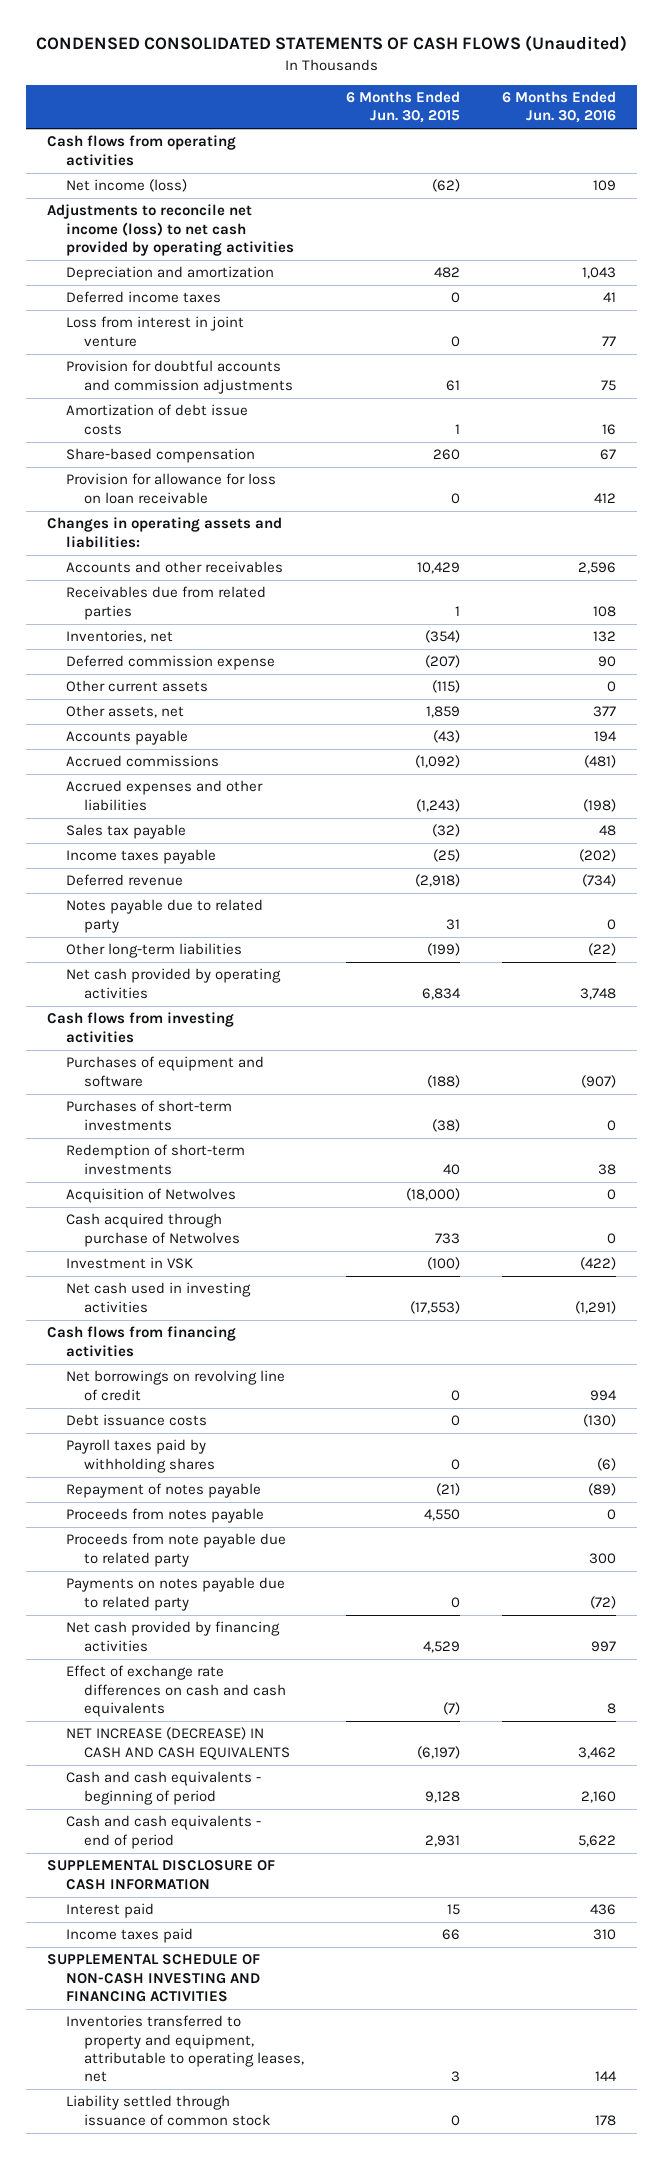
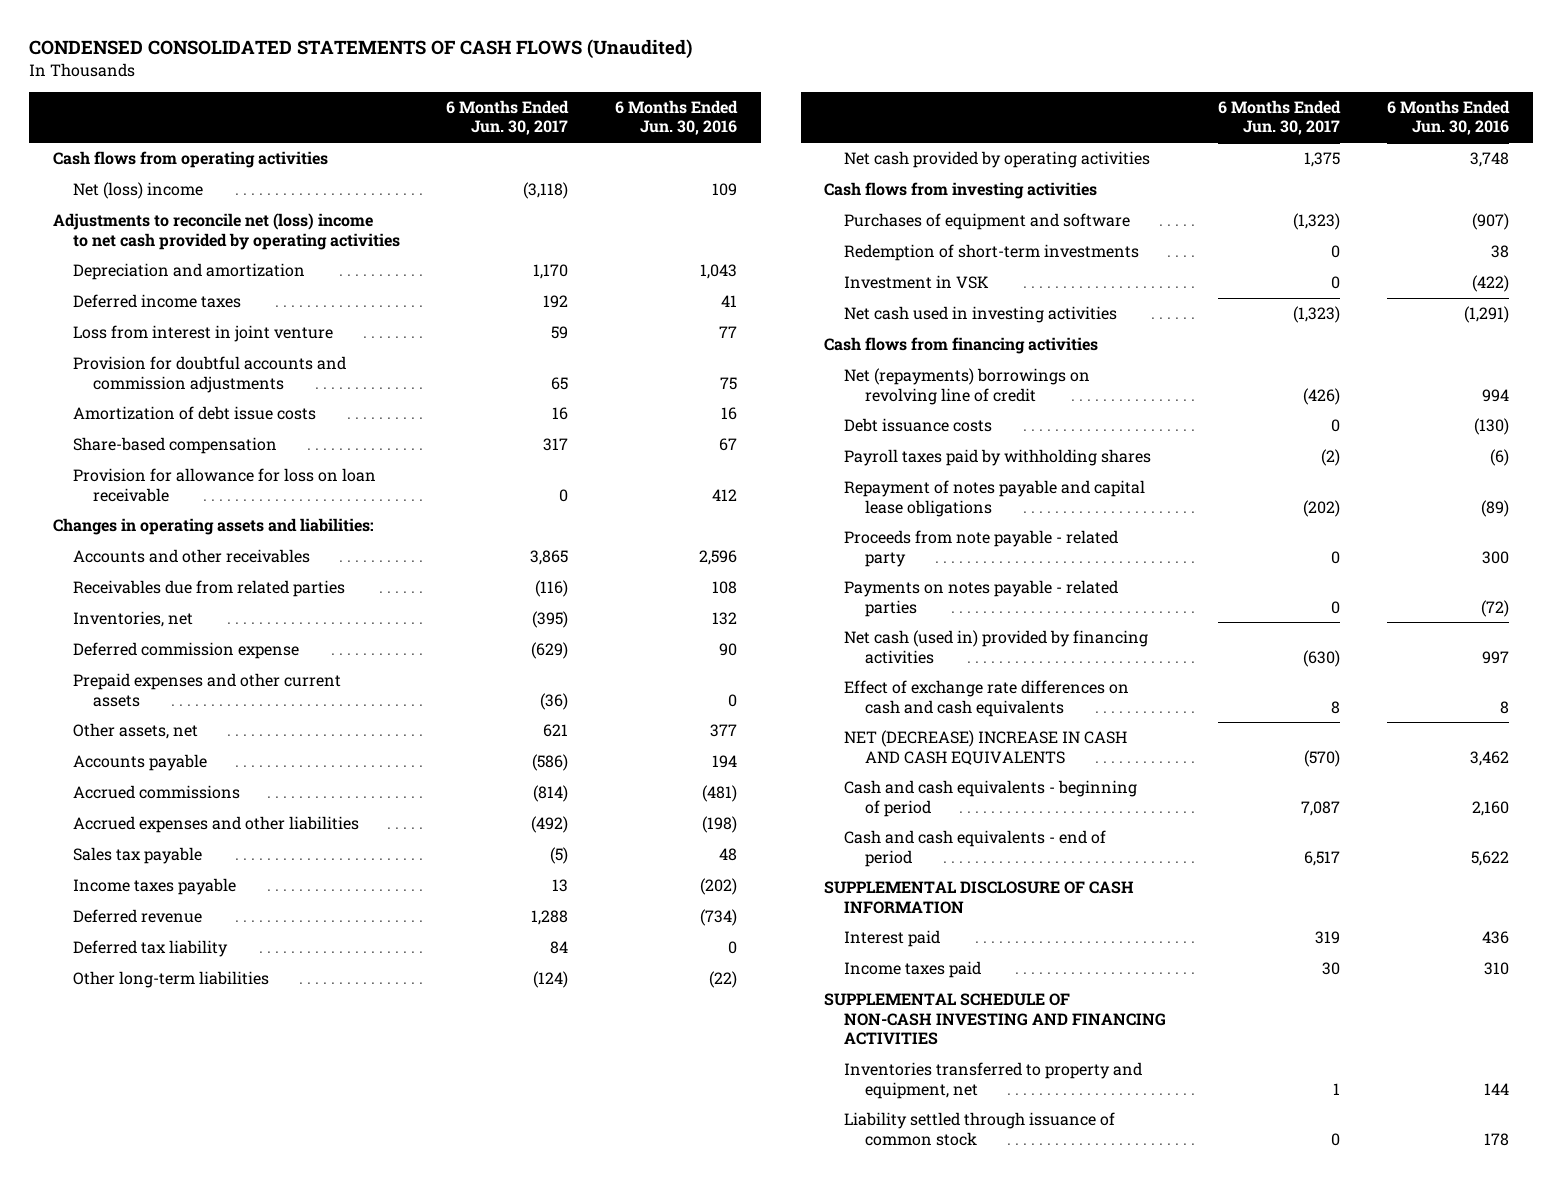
- | 6 Months Ended Jun. 30, 2015 | 6 Months Ended Jun. 30, 2016
+ | 6 Months Ended Jun. 30, 2017 | 6 Months Ended Jun. 30, 2016
- Net income (loss) | (62) | 109
- Adjustments to reconcile net income (loss) to net cash provided by operating activities
+ Net (loss) income | (3,118) | 109
+ Adjustments to reconcile net (loss) income to net cash provided by operating activities
- Other current assets | (115) | 0
+ Prepaid expenses and other current assets | (36) | 0
- Notes payable due to related party | 31 | 0
+ Deferred tax liability | 84 | 0
- Purchases of short-term investments | (38) | 0
- Acquisition of Netwolves | (18,000) | 0
- Cash acquired through purchase of Netwolves | 733 | 0
- Net borrowings on revolving line of credit | 0 | 994
+ Net (repayments) borrowings on revolving line of credit | (426) | 994
- Repayment of notes payable | (21) | (89)
- Proceeds from notes payable | 4,550 | 0
- Proceeds from note payable due to related party | | 300
- Payments on notes payable due to related party | 0 | (72)
- Net cash provided by financing activities | 4,529 | 997
+ Repayment of notes payable and capital lease obligations | (202) | (89)
+ Proceeds from note payable - related party | 0 | 300
+ Payments on notes payable - related parties | 0 | (72)
+ Net cash (used in) provided by financing activities | (630) | 997
- NET INCREASE (DECREASE) IN CASH AND CASH EQUIVALENTS | (6,197) | 3,462
+ NET (DECREASE) INCREASE IN CASH AND CASH EQUIVALENTS | (570) | 3,462
- Inventories transferred to property and equipment, attributable to operating leases, net | 3 | 144
+ Inventories transferred to property and equipment, net | 1 | 144

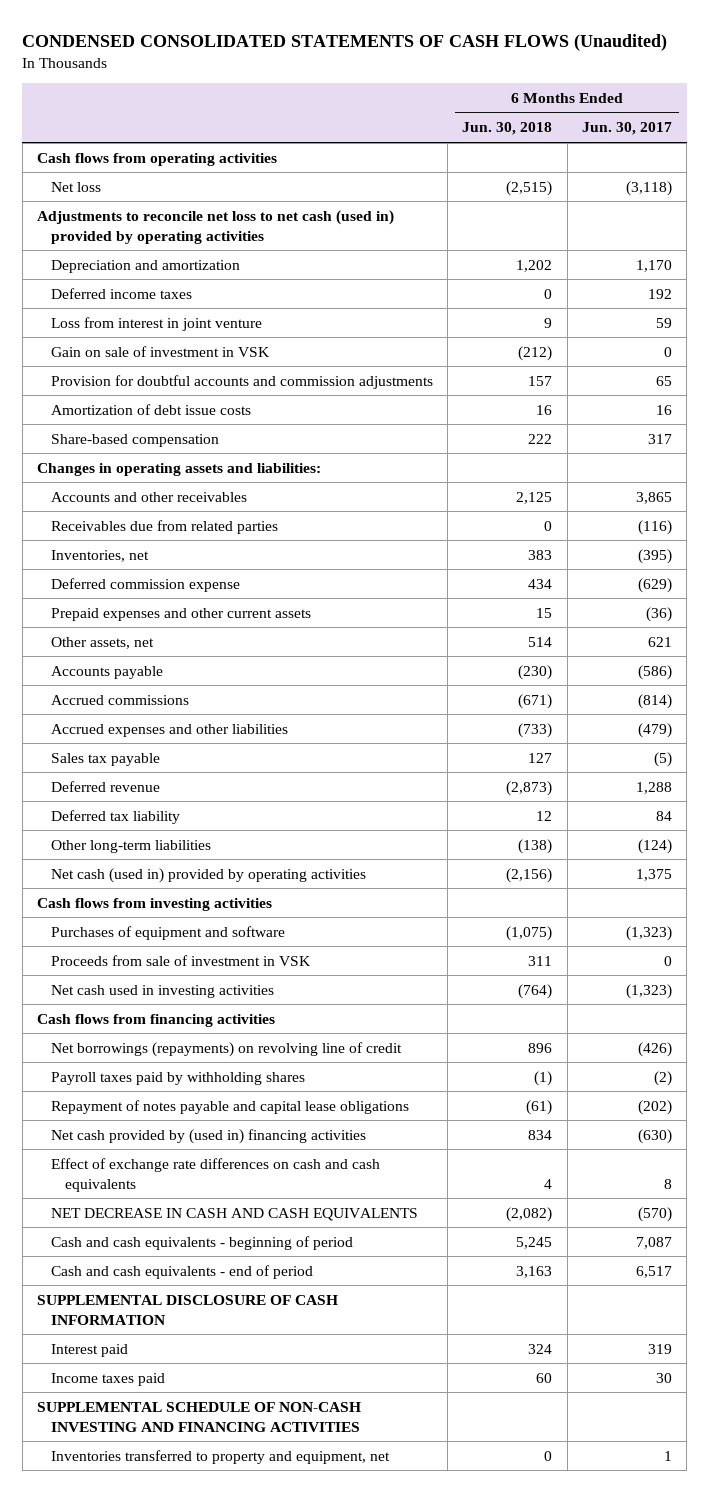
- | 6 Months Ended Jun. 30, 2017 | 6 Months Ended Jun. 30, 2016
+ | 6 Months Ended Jun. 30, 2018 | 6 Months Ended Jun. 30, 2017
- Net (loss) income | (3,118) | 109
- Adjustments to reconcile net (loss) income to net cash provided by operating activities
+ Net loss | (2,515) | (3,118)
+ Adjustments to reconcile net loss to net cash (used in) provided by operating activities
+ Gain on sale of investment in VSK | (212) | 0
- Provision for allowance for loss on loan receivable | 0 | 412
- Accrued expenses and other liabilities | (492) | (198)
+ Accrued expenses and other liabilities | (733) | (479)
- Income taxes payable | 13 | (202)
- Net cash provided by operating activities | 1,375 | 3,748
+ Net cash (used in) provided by operating activities | (2,156) | 1,375
- Redemption of short-term investments | 0 | 38
- Investment in VSK | 0 | (422)
+ Proceeds from sale of investment in VSK | 311 | 0
- Net (repayments) borrowings on revolving line of credit | (426) | 994
- Debt issuance costs | 0 | (130)
+ Net borrowings (repayments) on revolving line of credit | 896 | (426)
- Proceeds from note payable - related party | 0 | 300
- Payments on notes payable - related parties | 0 | (72)
- Net cash (used in) provided by financing activities | (630) | 997
+ Net cash provided by (used in) financing activities | 834 | (630)
- NET (DECREASE) INCREASE IN CASH AND CASH EQUIVALENTS | (570) | 3,462
+ NET DECREASE IN CASH AND CASH EQUIVALENTS | (2,082) | (570)
- Liability settled through issuance of common stock | 0 | 178

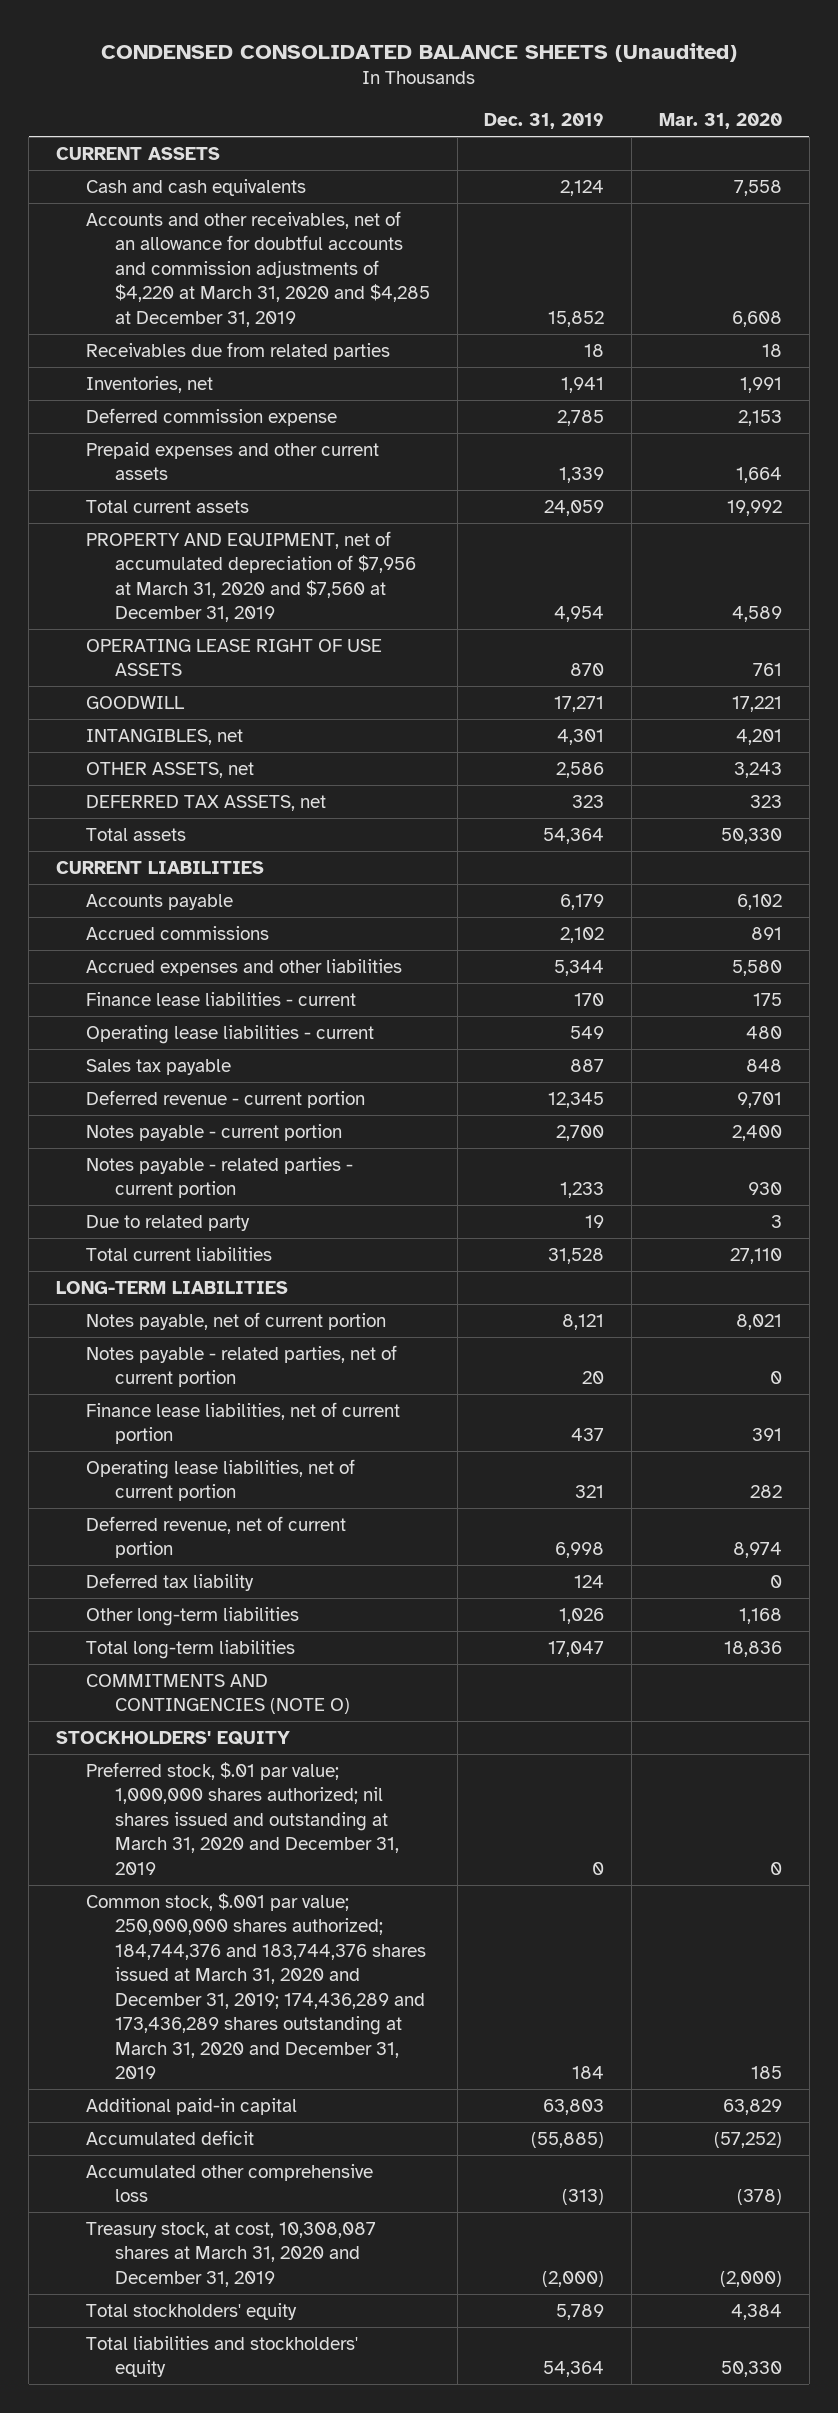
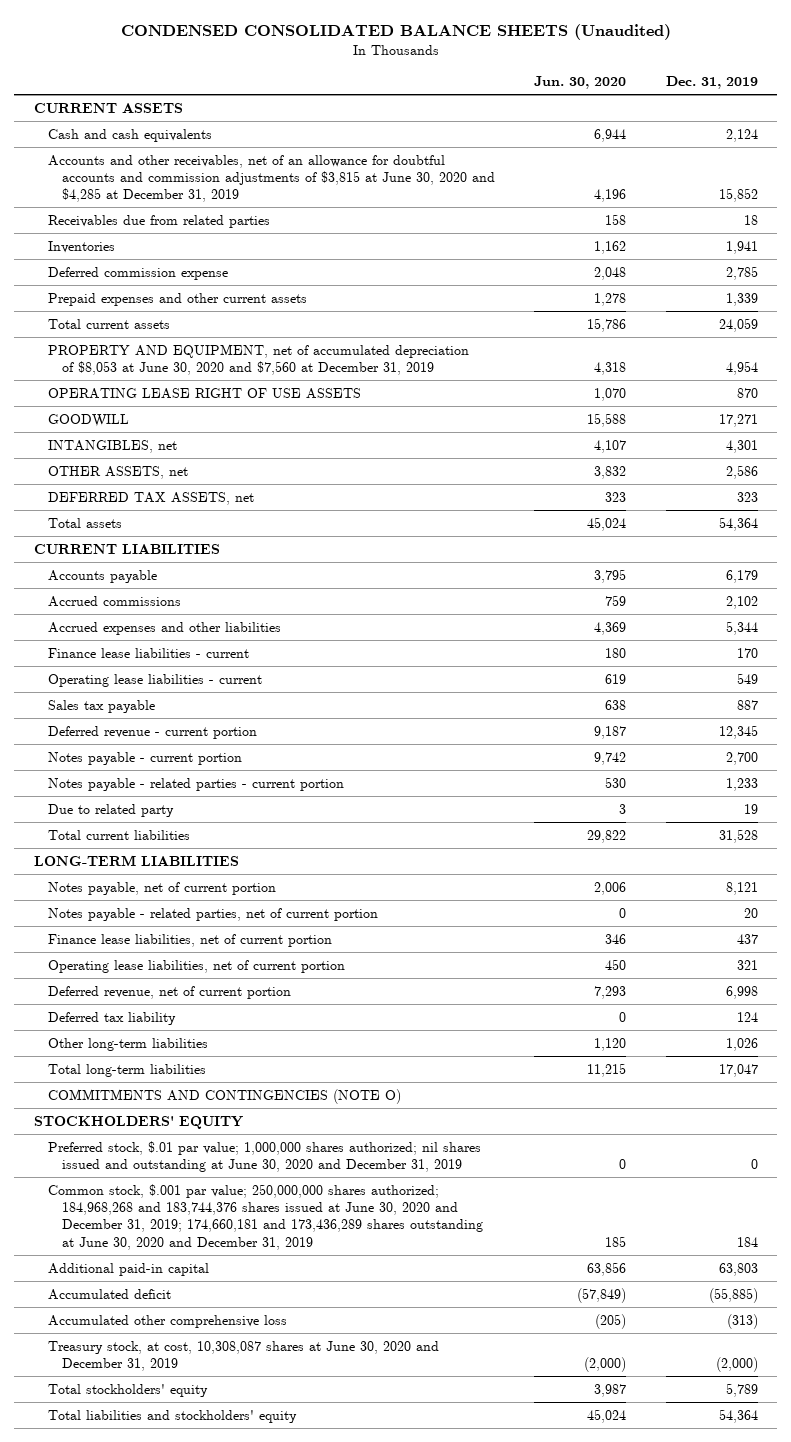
- | Dec. 31, 2019 | Mar. 31, 2020
+ | Jun. 30, 2020 | Dec. 31, 2019
- Accounts and other receivables, net of an allowance for doubtful accounts and commission adjustments of $4,220 at March 31, 2020 and $4,285 at December 31, 2019 | 15,852 | 6,608
+ Accounts and other receivables, net of an allowance for doubtful accounts and commission adjustments of $3,815 at June 30, 2020 and $4,285 at December 31, 2019 | 4,196 | 15,852
- Inventories, net | 1,941 | 1,991
+ Inventories | 1,162 | 1,941
- PROPERTY AND EQUIPMENT, net of accumulated depreciation of $7,956 at March 31, 2020 and $7,560 at December 31, 2019 | 4,954 | 4,589
+ PROPERTY AND EQUIPMENT, net of accumulated depreciation of $8,053 at June 30, 2020 and $7,560 at December 31, 2019 | 4,318 | 4,954
- Preferred stock, $.01 par value; 1,000,000 shares authorized; nil shares issued and outstanding at March 31, 2020 and December 31, 2019 | 0 | 0
- Common stock, $.001 par value; 250,000,000 shares authorized; 184,744,376 and 183,744,376 shares issued at March 31, 2020 and December 31, 2019; 174,436,289 and 173,436,289 shares outstanding at March 31, 2020 and December 31, 2019 | 184 | 185
+ Preferred stock, $.01 par value; 1,000,000 shares authorized; nil shares issued and outstanding at June 30, 2020 and December 31, 2019 | 0 | 0
+ Common stock, $.001 par value; 250,000,000 shares authorized; 184,968,268 and 183,744,376 shares issued at June 30, 2020 and December 31, 2019; 174,660,181 and 173,436,289 shares outstanding at June 30, 2020 and December 31, 2019 | 185 | 184
- Treasury stock, at cost, 10,308,087 shares at March 31, 2020 and December 31, 2019 | (2,000) | (2,000)
+ Treasury stock, at cost, 10,308,087 shares at June 30, 2020 and December 31, 2019 | (2,000) | (2,000)

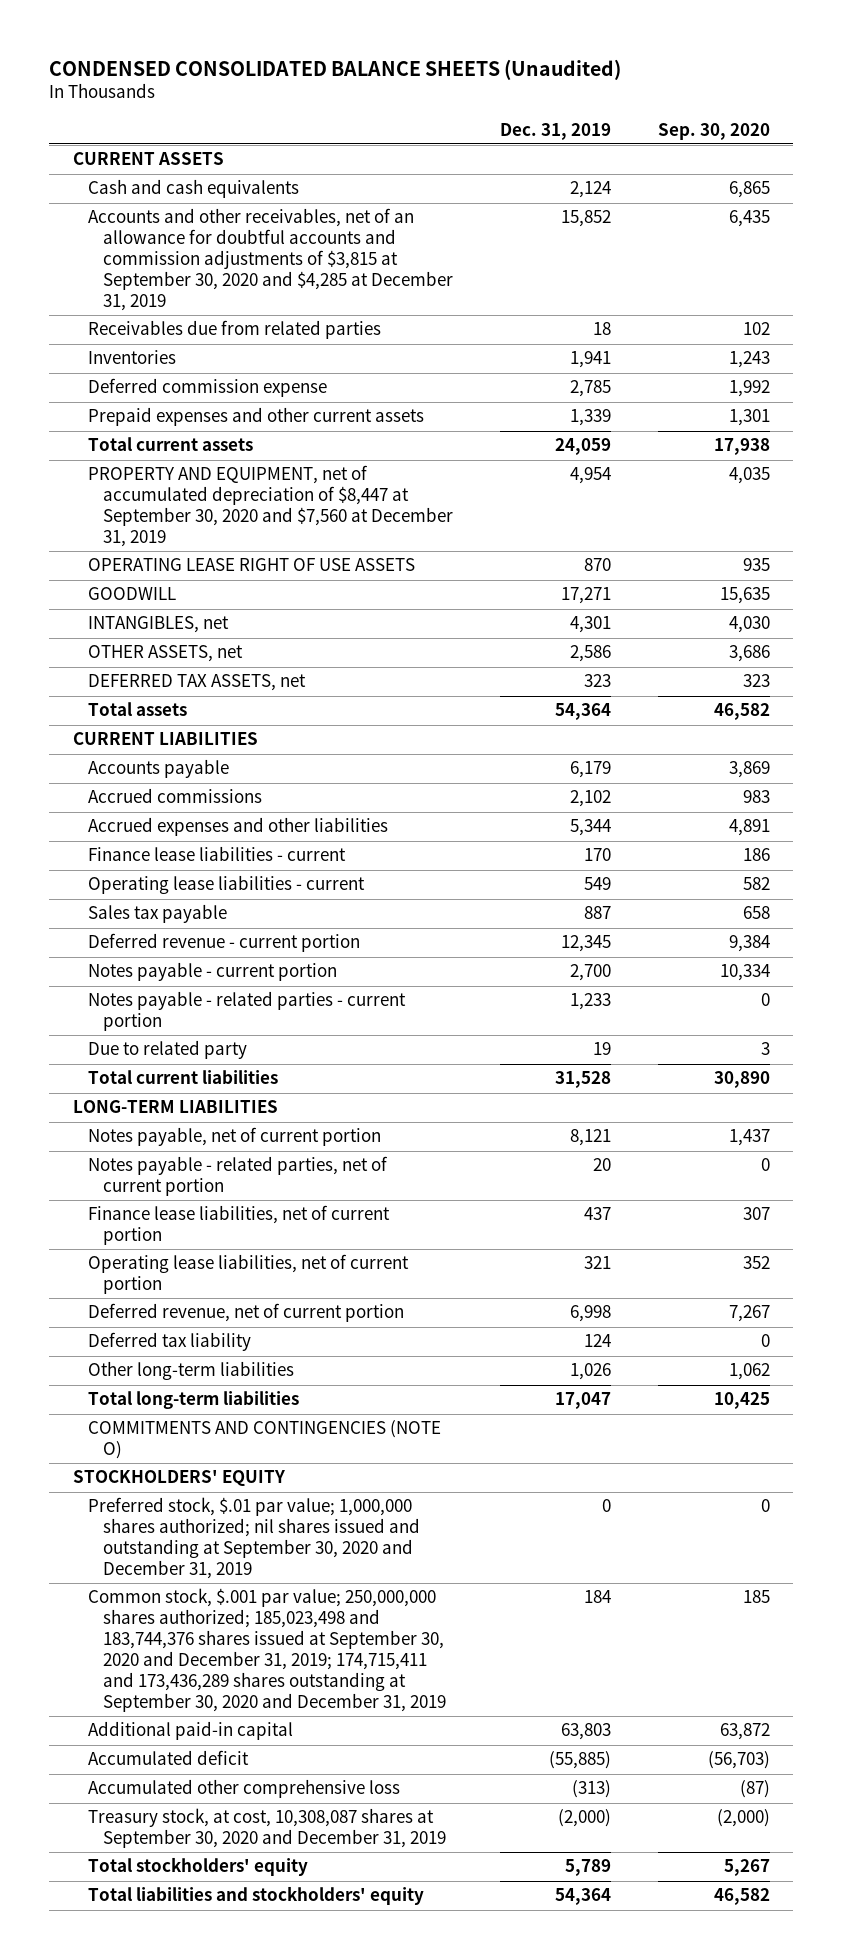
- | Jun. 30, 2020 | Dec. 31, 2019
+ | Dec. 31, 2019 | Sep. 30, 2020
- Accounts and other receivables, net of an allowance for doubtful accounts and commission adjustments of $3,815 at June 30, 2020 and $4,285 at December 31, 2019 | 4,196 | 15,852
+ Accounts and other receivables, net of an allowance for doubtful accounts and commission adjustments of $3,815 at September 30, 2020 and $4,285 at December 31, 2019 | 15,852 | 6,435
- PROPERTY AND EQUIPMENT, net of accumulated depreciation of $8,053 at June 30, 2020 and $7,560 at December 31, 2019 | 4,318 | 4,954
+ PROPERTY AND EQUIPMENT, net of accumulated depreciation of $8,447 at September 30, 2020 and $7,560 at December 31, 2019 | 4,954 | 4,035
- Preferred stock, $.01 par value; 1,000,000 shares authorized; nil shares issued and outstanding at June 30, 2020 and December 31, 2019 | 0 | 0
- Common stock, $.001 par value; 250,000,000 shares authorized; 184,968,268 and 183,744,376 shares issued at June 30, 2020 and December 31, 2019; 174,660,181 and 173,436,289 shares outstanding at June 30, 2020 and December 31, 2019 | 185 | 184
+ Preferred stock, $.01 par value; 1,000,000 shares authorized; nil shares issued and outstanding at September 30, 2020 and December 31, 2019 | 0 | 0
+ Common stock, $.001 par value; 250,000,000 shares authorized; 185,023,498 and 183,744,376 shares issued at September 30, 2020 and December 31, 2019; 174,715,411 and 173,436,289 shares outstanding at September 30, 2020 and December 31, 2019 | 184 | 185
- Treasury stock, at cost, 10,308,087 shares at June 30, 2020 and December 31, 2019 | (2,000) | (2,000)
+ Treasury stock, at cost, 10,308,087 shares at September 30, 2020 and December 31, 2019 | (2,000) | (2,000)

